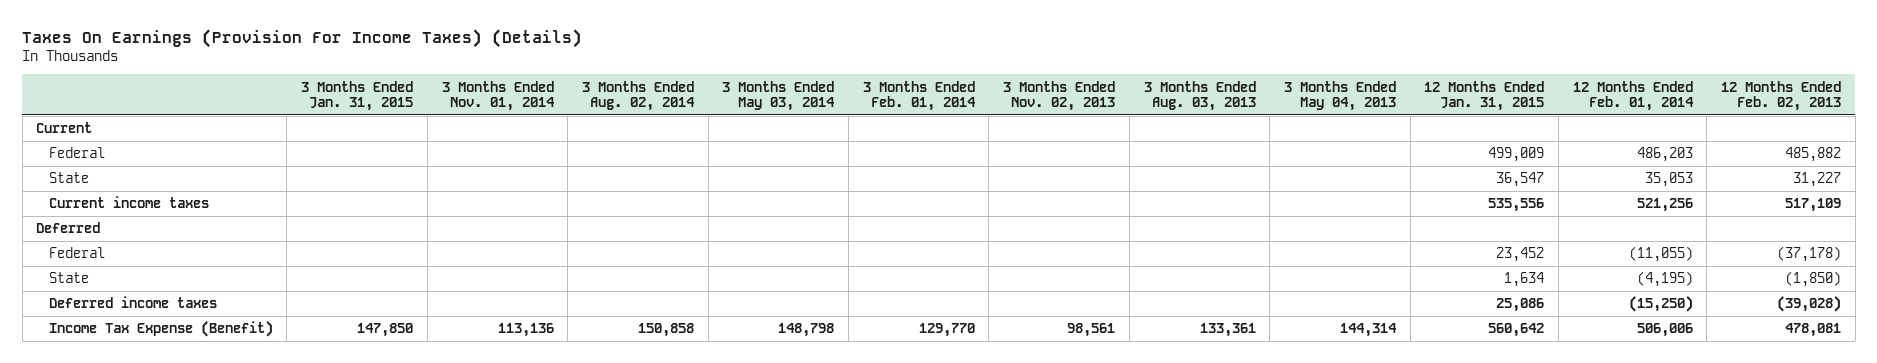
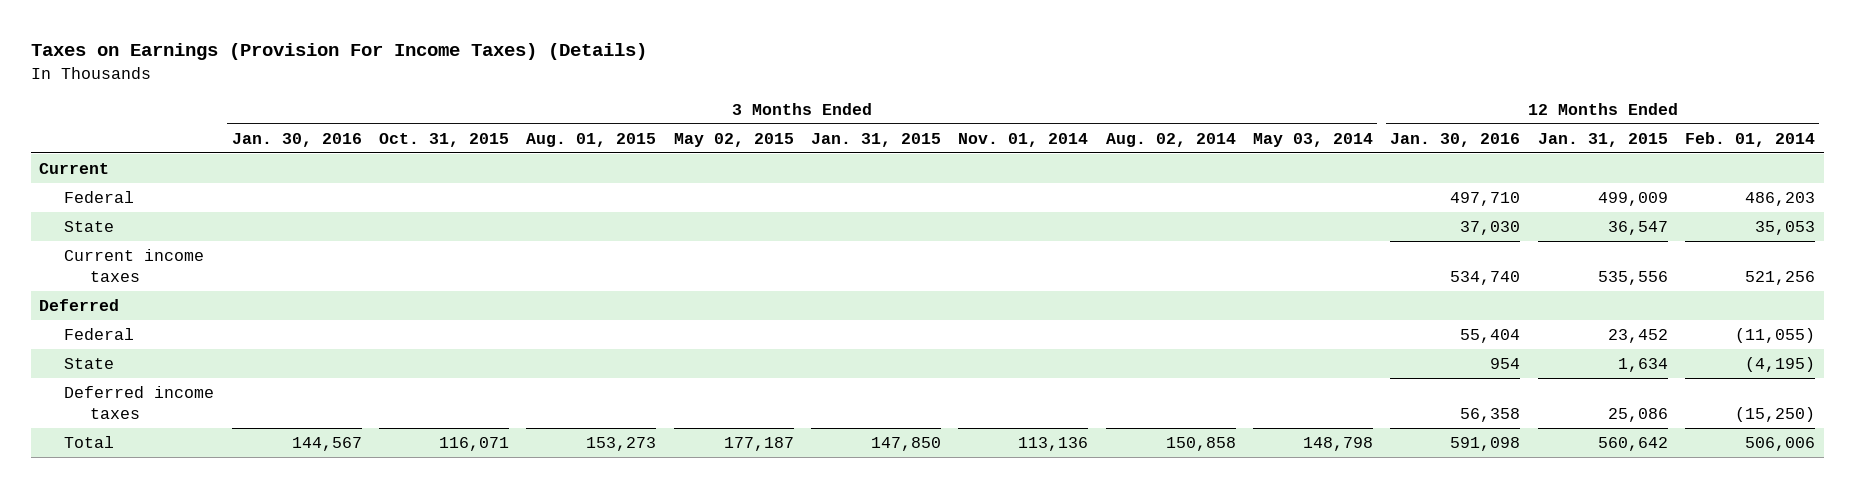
- Taxes On Earnings (Provision For Income Taxes) (Details)
+ Taxes on Earnings (Provision For Income Taxes) (Details)
- | 3 Months Ended Jan. 31, 2015 | 3 Months Ended Nov. 01, 2014 | 3 Months Ended Aug. 02, 2014 | 3 Months Ended May 03, 2014 | 3 Months Ended Feb. 01, 2014 | 3 Months Ended Nov. 02, 2013 | 3 Months Ended Aug. 03, 2013 | 3 Months Ended May 04, 2013 | 12 Months Ended Jan. 31, 2015 | 12 Months Ended Feb. 01, 2014 | 12 Months Ended Feb. 02, 2013
+ | 3 Months Ended Jan. 30, 2016 | 3 Months Ended Oct. 31, 2015 | 3 Months Ended Aug. 01, 2015 | 3 Months Ended May 02, 2015 | 3 Months Ended Jan. 31, 2015 | 3 Months Ended Nov. 01, 2014 | 3 Months Ended Aug. 02, 2014 | 3 Months Ended May 03, 2014 | 12 Months Ended Jan. 30, 2016 | 12 Months Ended Jan. 31, 2015 | 12 Months Ended Feb. 01, 2014
- Income Tax Expense (Benefit) | 147,850 | 113,136 | 150,858 | 148,798 | 129,770 | 98,561 | 133,361 | 144,314 | 560,642 | 506,006 | 478,081
+ Total | 144,567 | 116,071 | 153,273 | 177,187 | 147,850 | 113,136 | 150,858 | 148,798 | 591,098 | 560,642 | 506,006

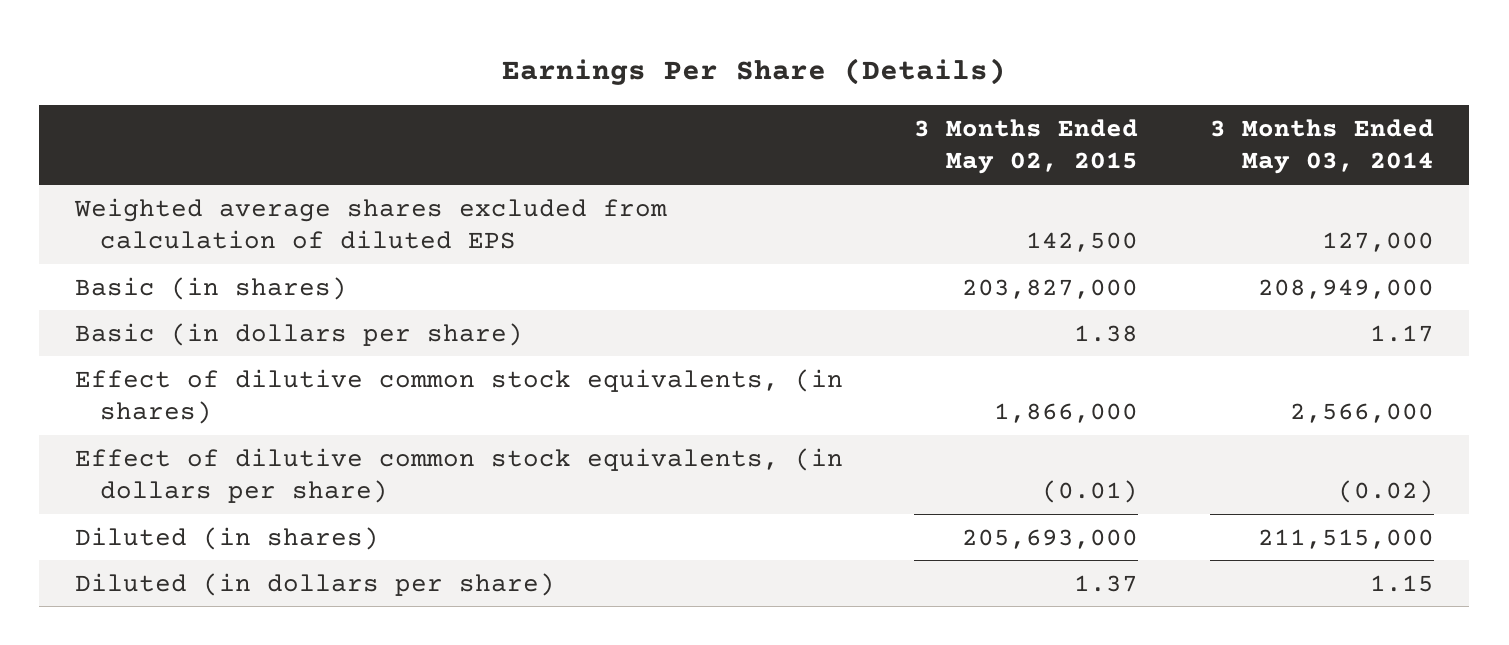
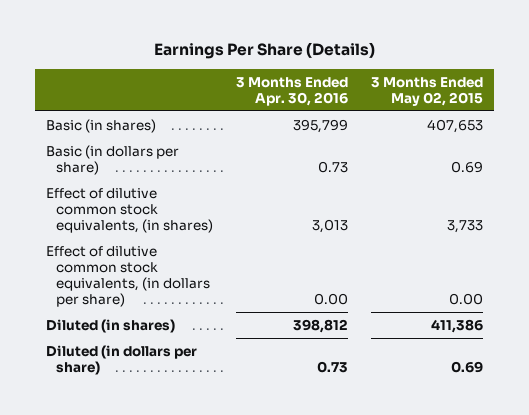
- | 3 Months Ended May 02, 2015 | 3 Months Ended May 03, 2014
+ | 3 Months Ended Apr. 30, 2016 | 3 Months Ended May 02, 2015
- Weighted average shares excluded from calculation of diluted EPS | 142,500 | 127,000
- Basic (in shares) | 203,827,000 | 208,949,000
- Basic (in dollars per share) | 1.38 | 1.17
- Effect of dilutive common stock equivalents, (in shares) | 1,866,000 | 2,566,000
- Effect of dilutive common stock equivalents, (in dollars per share) | (0.01) | (0.02)
- Diluted (in shares) | 205,693,000 | 211,515,000
- Diluted (in dollars per share) | 1.37 | 1.15
+ Basic (in shares) | 395,799 | 407,653
+ Basic (in dollars per share) | 0.73 | 0.69
+ Effect of dilutive common stock equivalents, (in shares) | 3,013 | 3,733
+ Effect of dilutive common stock equivalents, (in dollars per share) | 0.00 | 0.00
+ Diluted (in shares) | 398,812 | 411,386
+ Diluted (in dollars per share) | 0.73 | 0.69

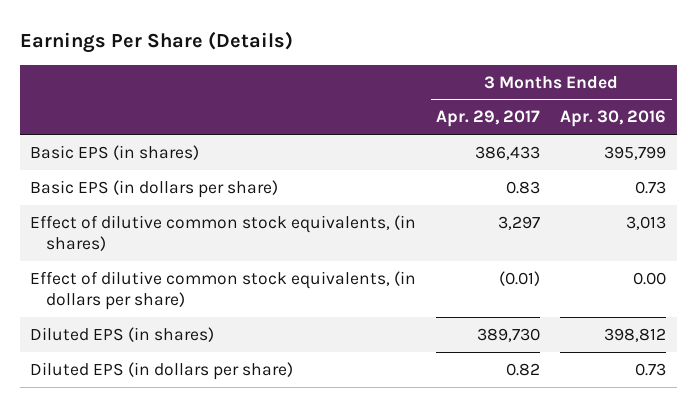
- | 3 Months Ended Apr. 30, 2016 | 3 Months Ended May 02, 2015
+ | 3 Months Ended Apr. 29, 2017 | 3 Months Ended Apr. 30, 2016
- Basic (in shares) | 395,799 | 407,653
- Basic (in dollars per share) | 0.73 | 0.69
+ Basic EPS (in shares) | 386,433 | 395,799
+ Basic EPS (in dollars per share) | 0.83 | 0.73
- Diluted (in shares) | 398,812 | 411,386
- Diluted (in dollars per share) | 0.73 | 0.69
+ Diluted EPS (in shares) | 389,730 | 398,812
+ Diluted EPS (in dollars per share) | 0.82 | 0.73

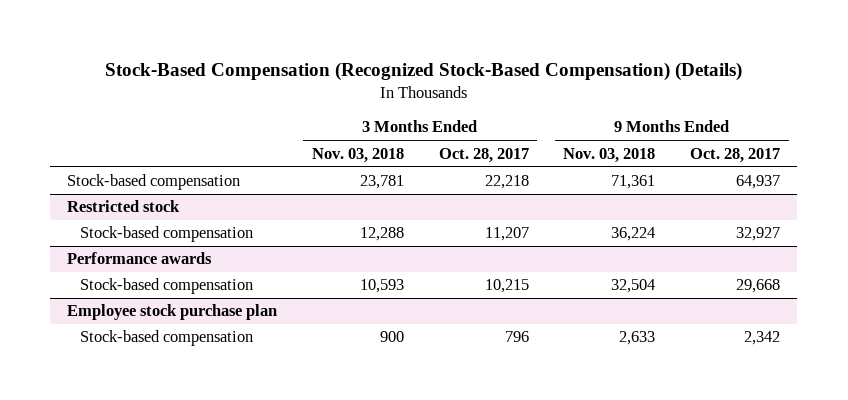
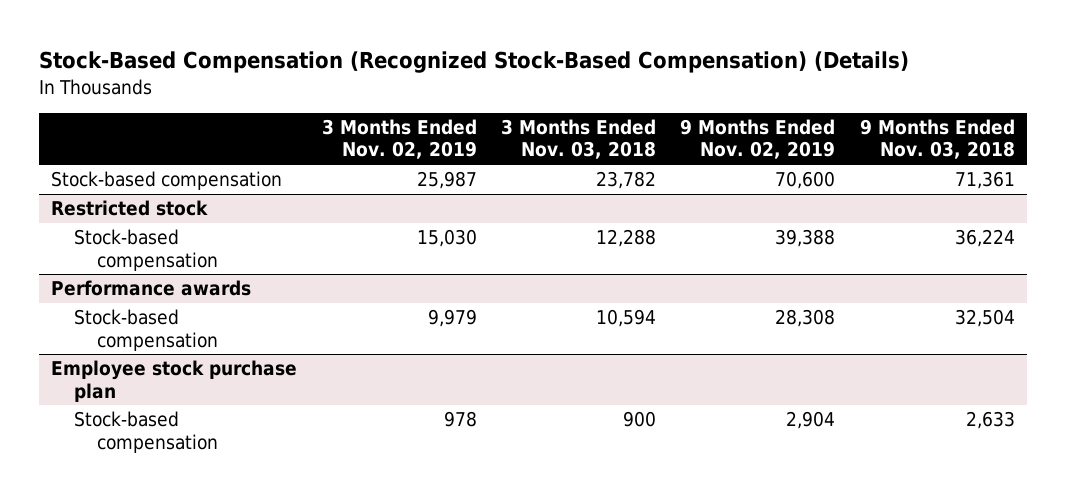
- | 3 Months Ended Nov. 03, 2018 | 3 Months Ended Oct. 28, 2017 | 9 Months Ended Nov. 03, 2018 | 9 Months Ended Oct. 28, 2017
+ | 3 Months Ended Nov. 02, 2019 | 3 Months Ended Nov. 03, 2018 | 9 Months Ended Nov. 02, 2019 | 9 Months Ended Nov. 03, 2018
- Stock-based compensation | 23,781 | 22,218 | 71,361 | 64,937
+ Stock-based compensation | 25,987 | 23,782 | 70,600 | 71,361
@ Performance awards
- Stock-based compensation | 10,593 | 10,215 | 32,504 | 29,668
+ Stock-based compensation | 9,979 | 10,594 | 28,308 | 32,504

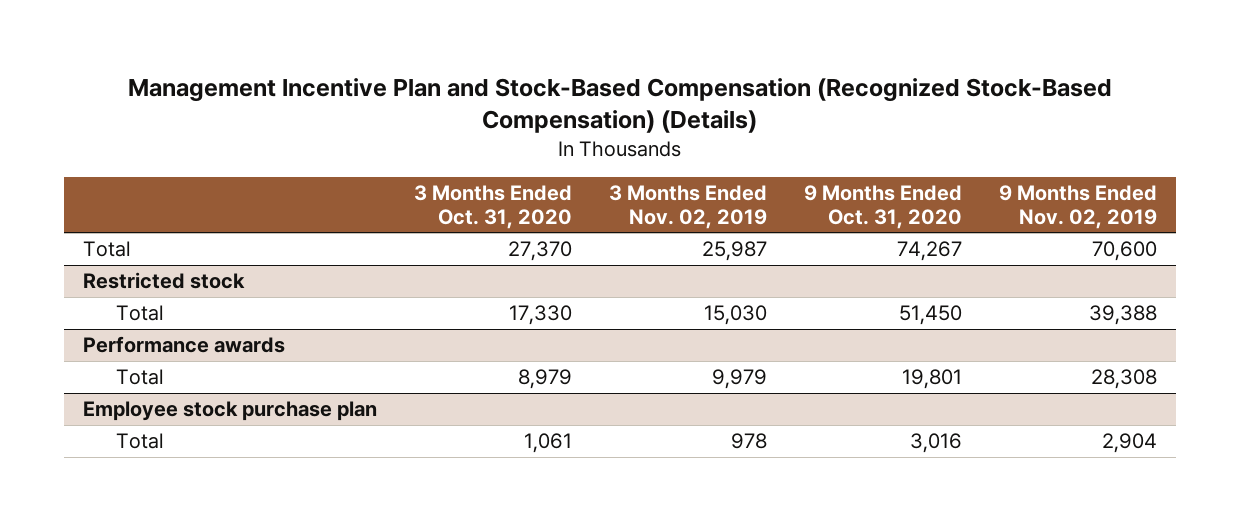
- Stock-Based Compensation (Recognized Stock-Based Compensation) (Details)
+ Management Incentive Plan and Stock-Based Compensation (Recognized Stock-Based Compensation) (Details)
- | 3 Months Ended Nov. 02, 2019 | 3 Months Ended Nov. 03, 2018 | 9 Months Ended Nov. 02, 2019 | 9 Months Ended Nov. 03, 2018
+ | 3 Months Ended Oct. 31, 2020 | 3 Months Ended Nov. 02, 2019 | 9 Months Ended Oct. 31, 2020 | 9 Months Ended Nov. 02, 2019
- Stock-based compensation | 25,987 | 23,782 | 70,600 | 71,361
+ Total | 27,370 | 25,987 | 74,267 | 70,600
@ Restricted stock
- Stock-based compensation | 15,030 | 12,288 | 39,388 | 36,224
+ Total | 17,330 | 15,030 | 51,450 | 39,388
@ Performance awards
- Stock-based compensation | 9,979 | 10,594 | 28,308 | 32,504
+ Total | 8,979 | 9,979 | 19,801 | 28,308
@ Employee stock purchase plan
- Stock-based compensation | 978 | 900 | 2,904 | 2,633
+ Total | 1,061 | 978 | 3,016 | 2,904

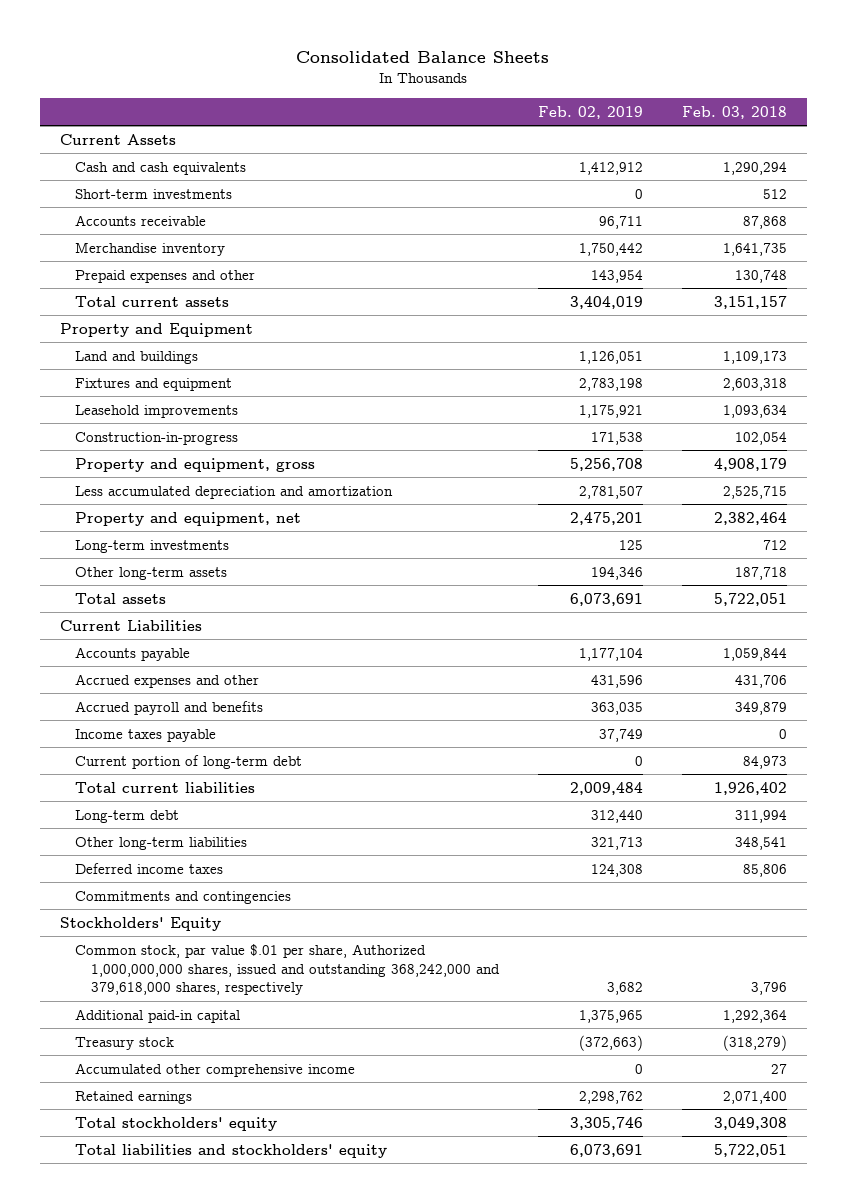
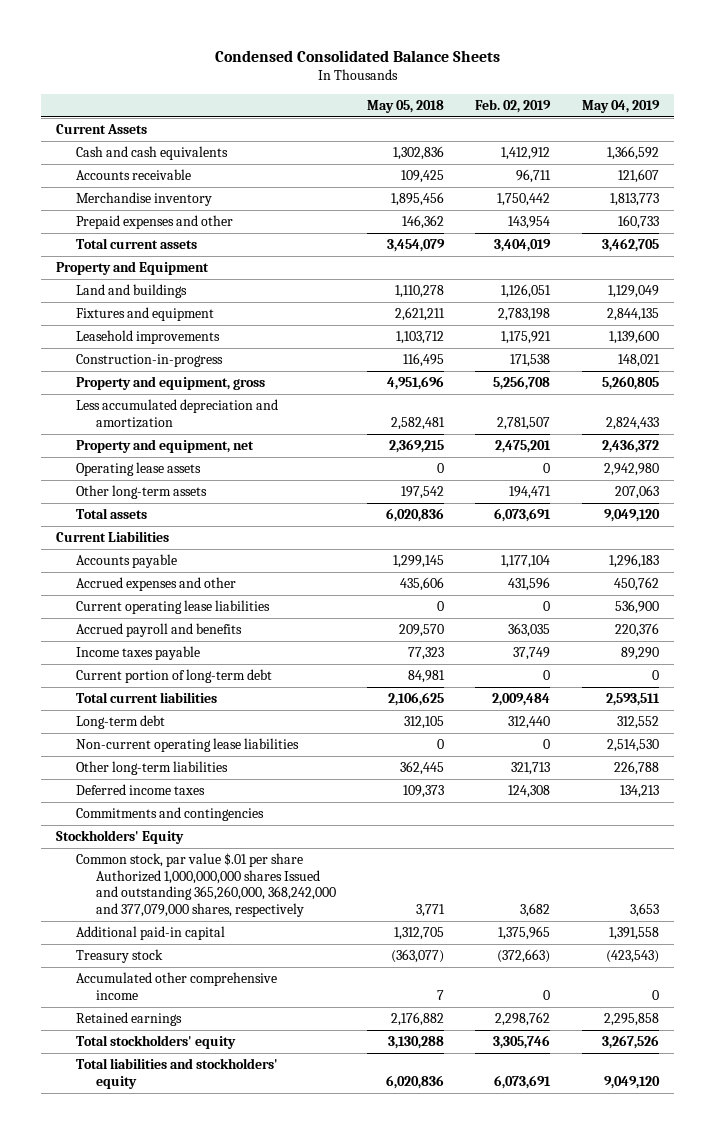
- Consolidated Balance Sheets
+ Condensed Consolidated Balance Sheets
- | Feb. 02, 2019 | Feb. 03, 2018
+ | May 05, 2018 | Feb. 02, 2019 | May 04, 2019
- Short-term investments | 0 | 512
- Long-term investments | 125 | 712
- Other long-term assets | 194,346 | 187,718
+ Operating lease assets | 0 | 0 | 2,942,980
+ Other long-term assets | 197,542 | 194,471 | 207,063
+ Current operating lease liabilities | 0 | 0 | 536,900
+ Non-current operating lease liabilities | 0 | 0 | 2,514,530
- Common stock, par value $.01 per share, Authorized 1,000,000,000 shares, issued and outstanding 368,242,000 and 379,618,000 shares, respectively | 3,682 | 3,796
+ Common stock, par value $.01 per share Authorized 1,000,000,000 shares Issued and outstanding 365,260,000, 368,242,000 and 377,079,000 shares, respectively | 3,771 | 3,682 | 3,653

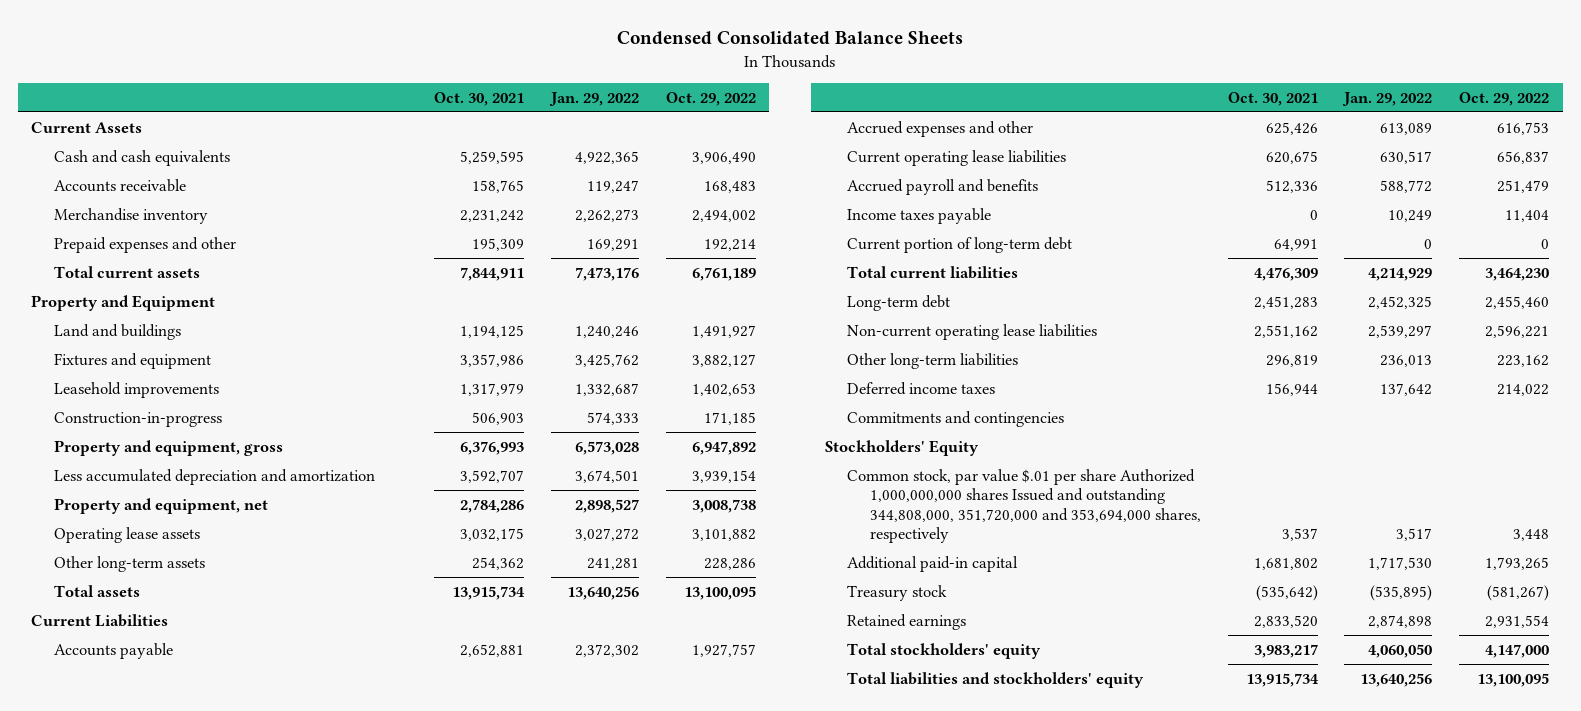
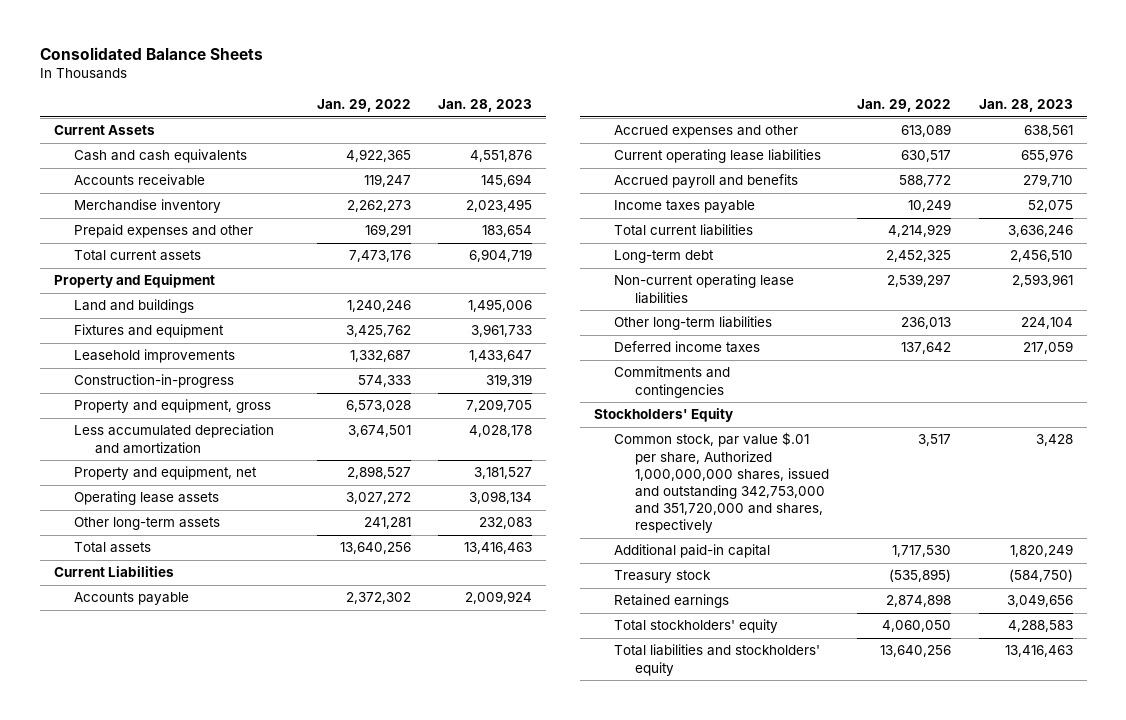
- Condensed Consolidated Balance Sheets
+ Consolidated Balance Sheets
- | Oct. 30, 2021 | Jan. 29, 2022 | Oct. 29, 2022
+ | Jan. 29, 2022 | Jan. 28, 2023
- Current portion of long-term debt | 64,991 | 0 | 0
- Common stock, par value $.01 per share Authorized 1,000,000,000 shares Issued and outstanding 344,808,000, 351,720,000 and 353,694,000 shares, respectively | 3,537 | 3,517 | 3,448
+ Common stock, par value $.01 per share, Authorized 1,000,000,000 shares, issued and outstanding 342,753,000 and 351,720,000 and shares, respectively | 3,517 | 3,428

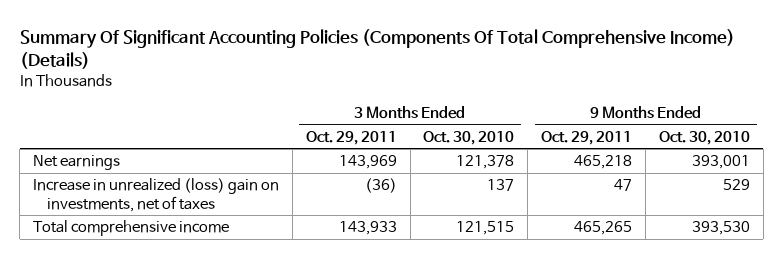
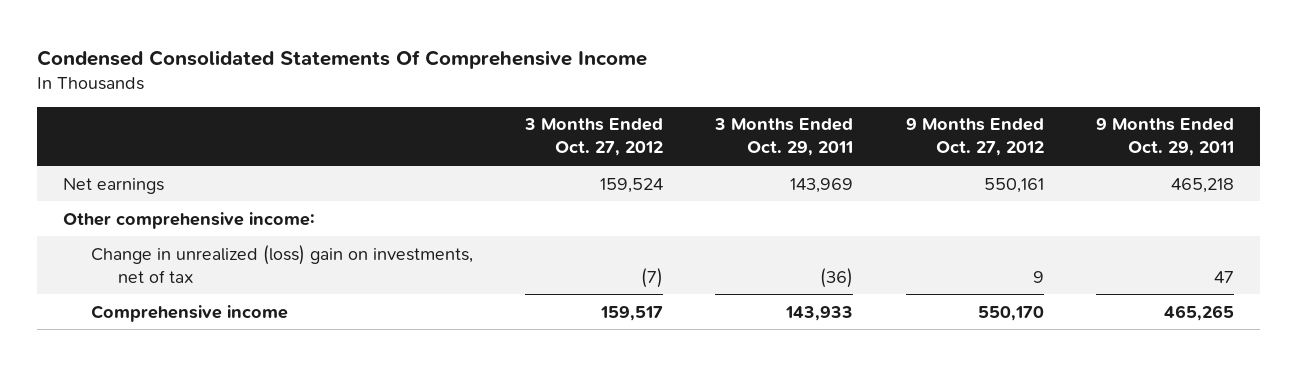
- Summary Of Significant Accounting Policies (Components Of Total Comprehensive Income) (Details)
+ Condensed Consolidated Statements Of Comprehensive Income
- | 3 Months Ended Oct. 29, 2011 | 3 Months Ended Oct. 30, 2010 | 9 Months Ended Oct. 29, 2011 | 9 Months Ended Oct. 30, 2010
+ | 3 Months Ended Oct. 27, 2012 | 3 Months Ended Oct. 29, 2011 | 9 Months Ended Oct. 27, 2012 | 9 Months Ended Oct. 29, 2011
- Increase in unrealized (loss) gain on investments, net of taxes | (36) | 137 | 47 | 529
- Total comprehensive income | 143,933 | 121,515 | 465,265 | 393,530
+ Other comprehensive income:
+ Change in unrealized (loss) gain on investments, net of tax | (7) | (36) | 9 | 47
+ Comprehensive income | 159,517 | 143,933 | 550,170 | 465,265

